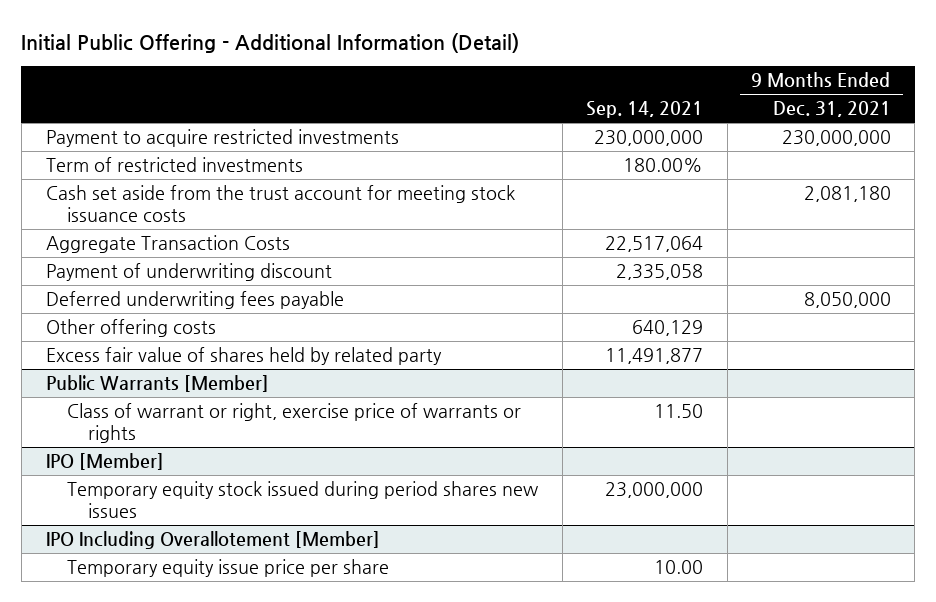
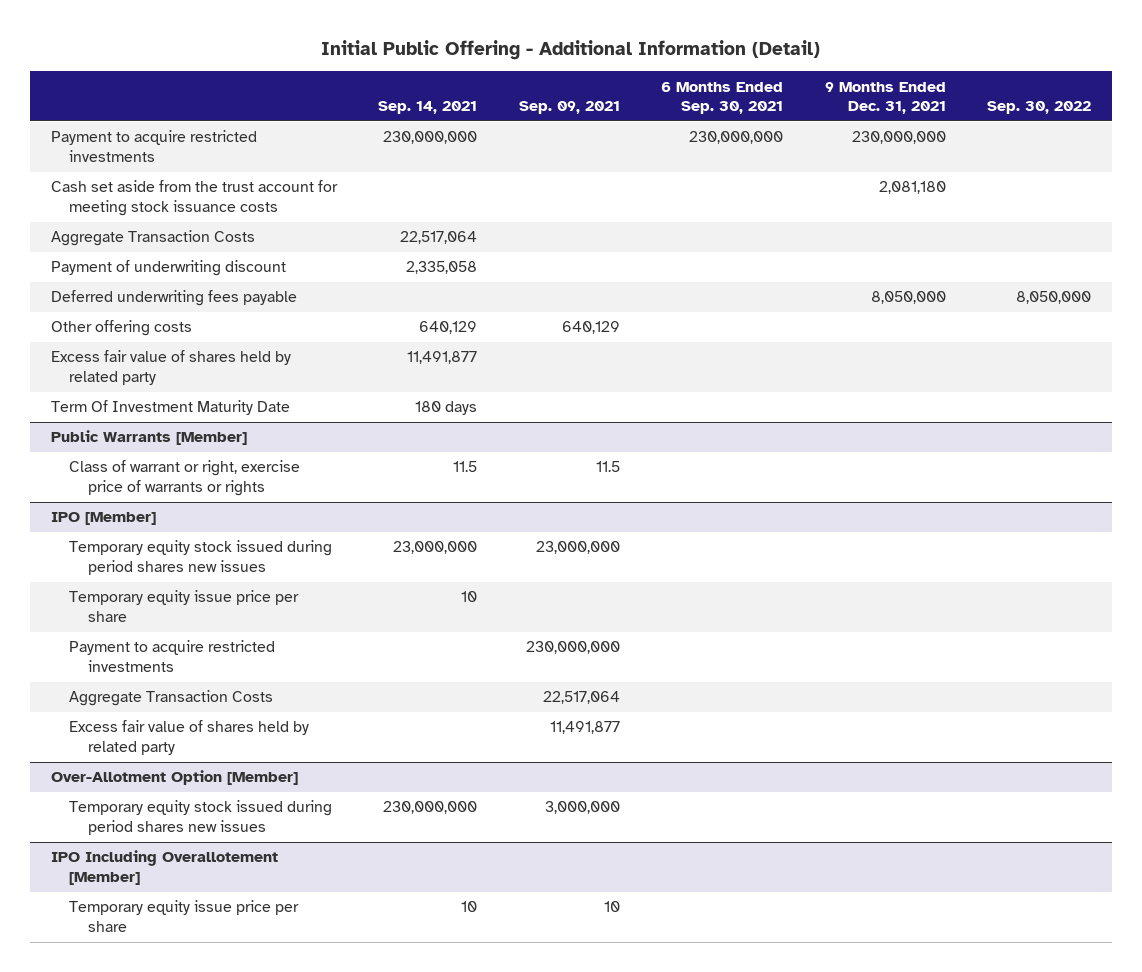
- | Sep. 14, 2021 | 9 Months Ended Dec. 31, 2021
+ | Sep. 14, 2021 | Sep. 09, 2021 | 6 Months Ended Sep. 30, 2021 | 9 Months Ended Dec. 31, 2021 | Sep. 30, 2022
- Term of restricted investments | 180.00% |
+ Term Of Investment Maturity Date | 180 days | | | |
@ Public Warrants [Member]
- Class of warrant or right, exercise price of warrants or rights | 11.50 |
+ Class of warrant or right, exercise price of warrants or rights | 11.5 | 11.5 | | |
@ IPO [Member]
+ Temporary equity issue price per share | 10 | | | |
+ Payment to acquire restricted investments | | 230,000,000 | | |
+ Aggregate Transaction Costs | | 22,517,064 | | |
+ Excess fair value of shares held by related party | | 11,491,877 | | |
+ Over-Allotment Option [Member]
+ Temporary equity stock issued during period shares new issues | 230,000,000 | 3,000,000 | | |
@ IPO Including Overallotement [Member]
- Temporary equity issue price per share | 10.00 |
+ Temporary equity issue price per share | 10 | 10 | | |

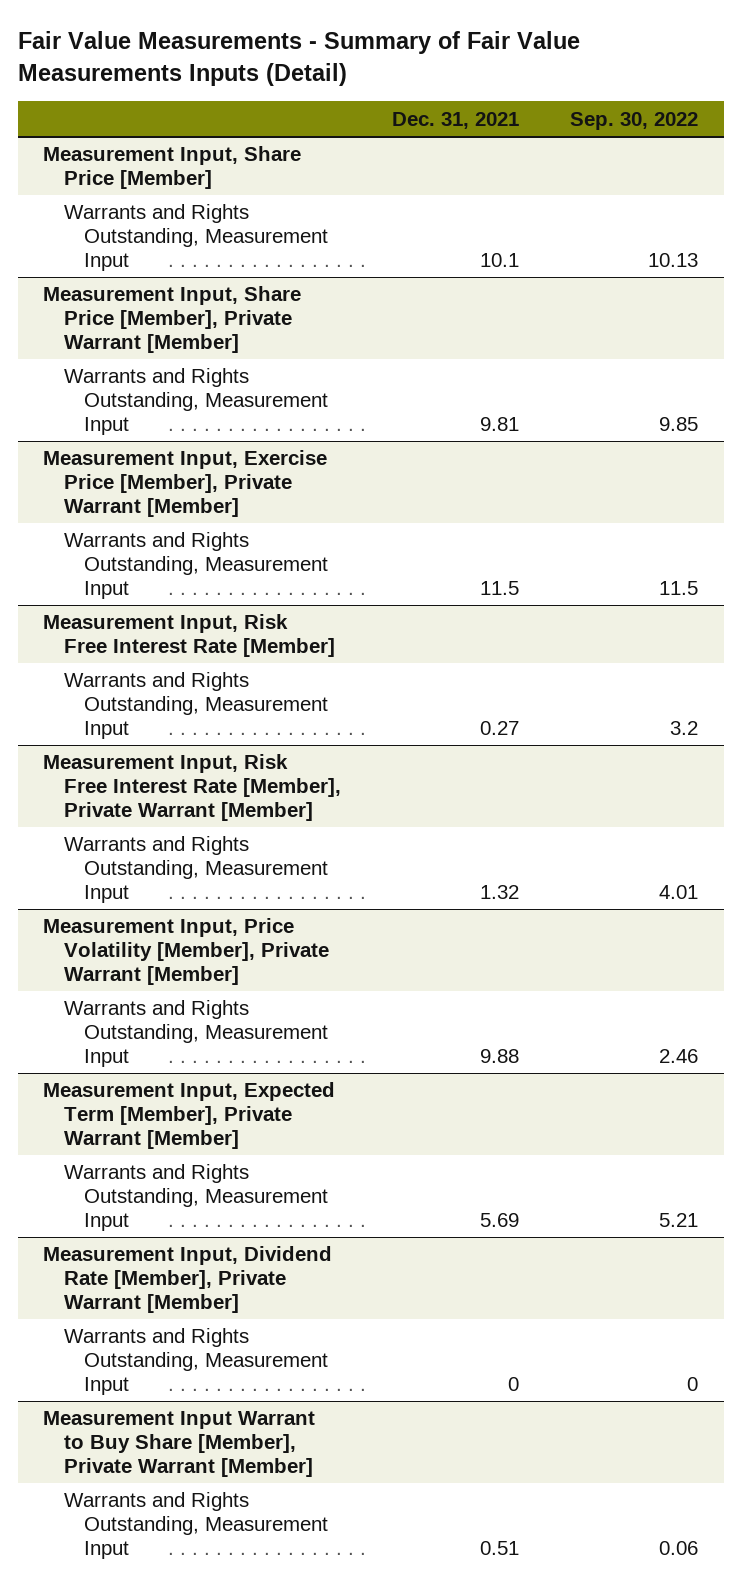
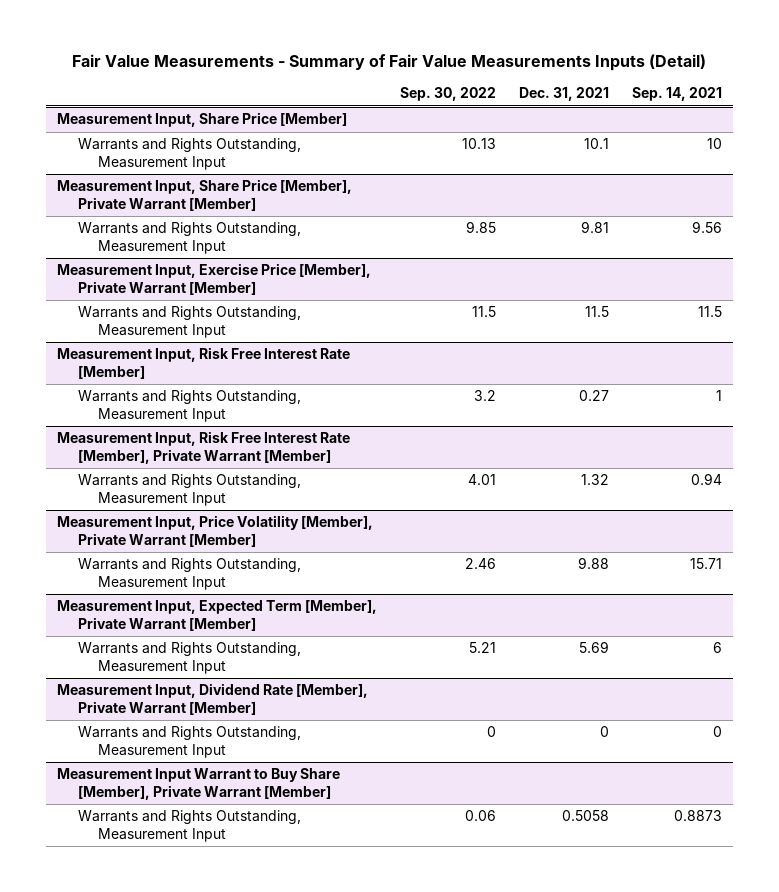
- | Dec. 31, 2021 | Sep. 30, 2022
+ | Sep. 30, 2022 | Dec. 31, 2021 | Sep. 14, 2021
@ Measurement Input Warrant to Buy Share [Member], Private Warrant [Member]
- Warrants and Rights Outstanding, Measurement Input | 0.51 | 0.06
+ Warrants and Rights Outstanding, Measurement Input | 0.06 | 0.5058 | 0.8873

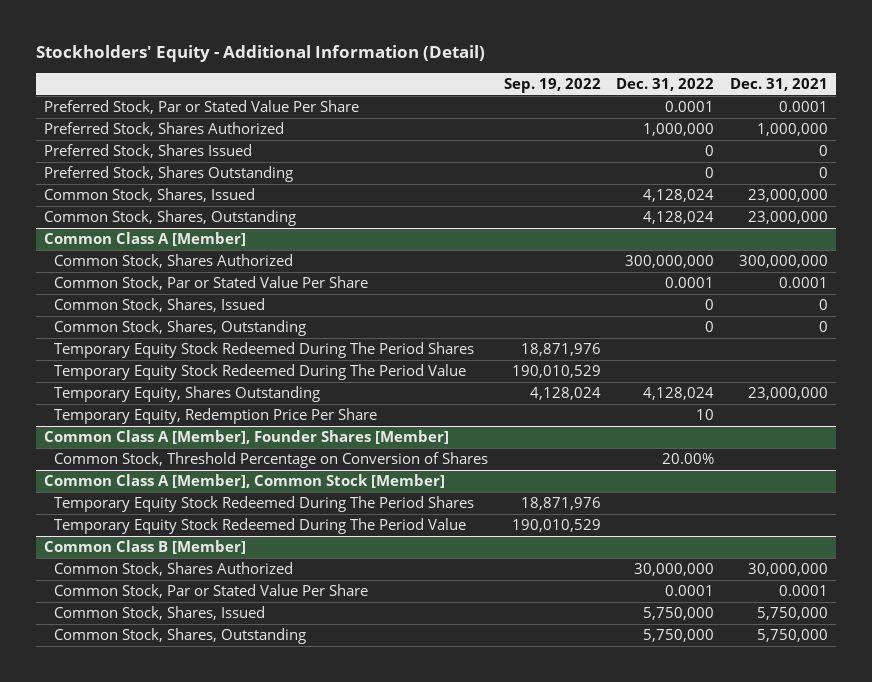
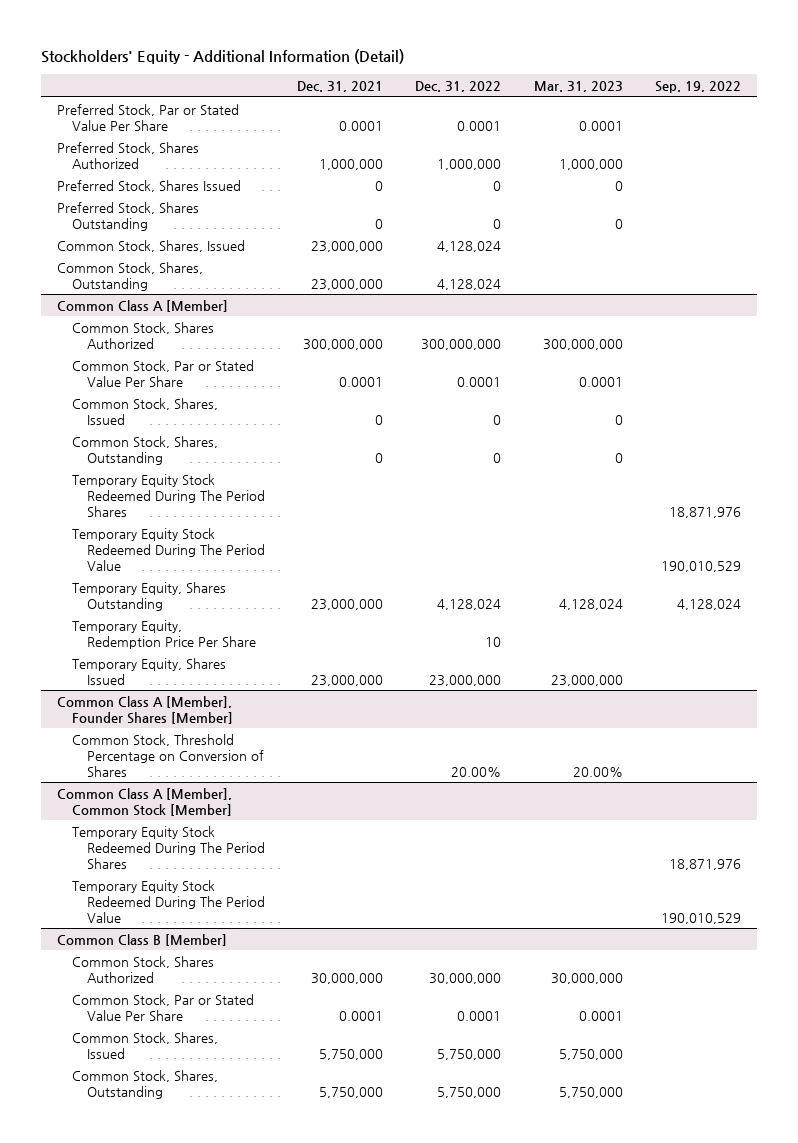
- | Sep. 19, 2022 | Dec. 31, 2022 | Dec. 31, 2021
+ | Dec. 31, 2021 | Dec. 31, 2022 | Mar. 31, 2023 | Sep. 19, 2022
@ Common Class A [Member]
+ Temporary Equity, Shares Issued | 23,000,000 | 23,000,000 | 23,000,000 |

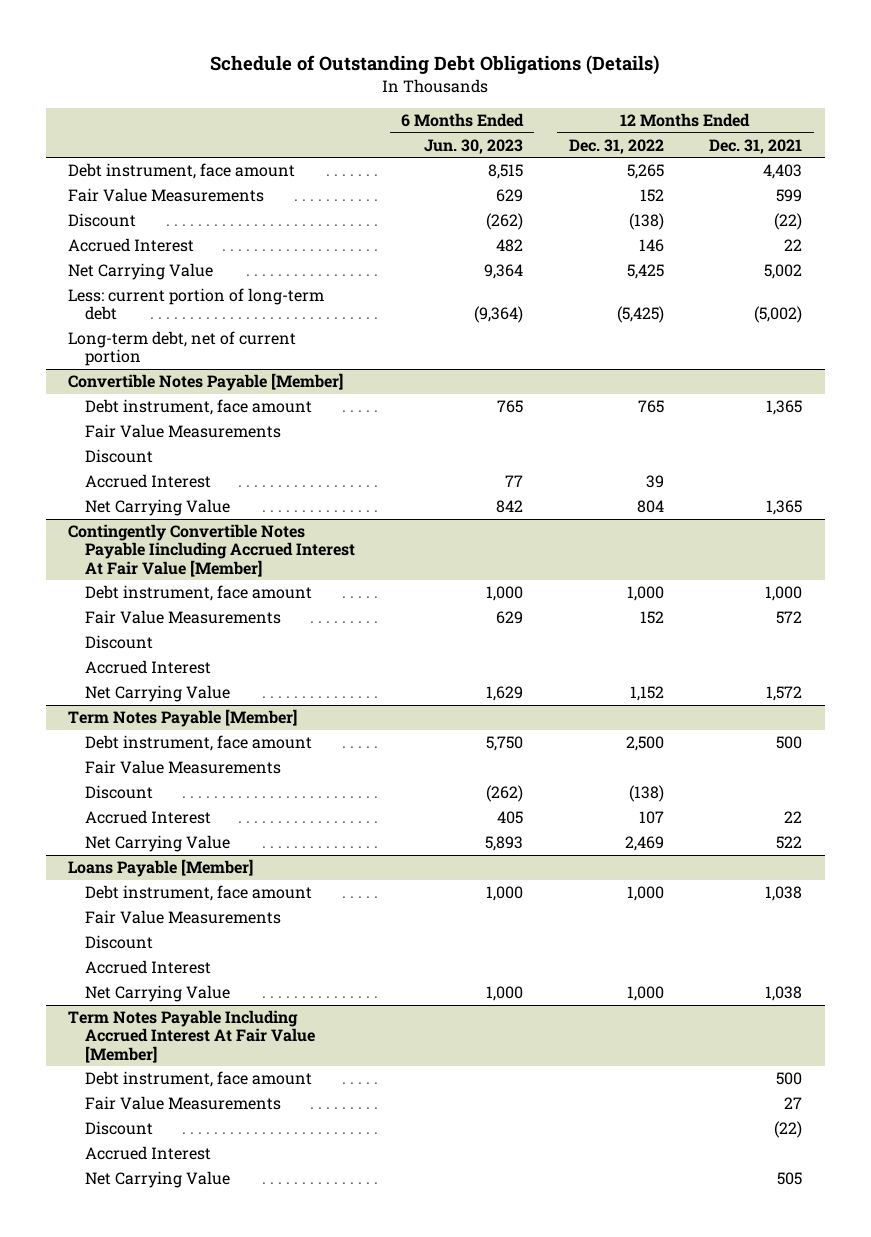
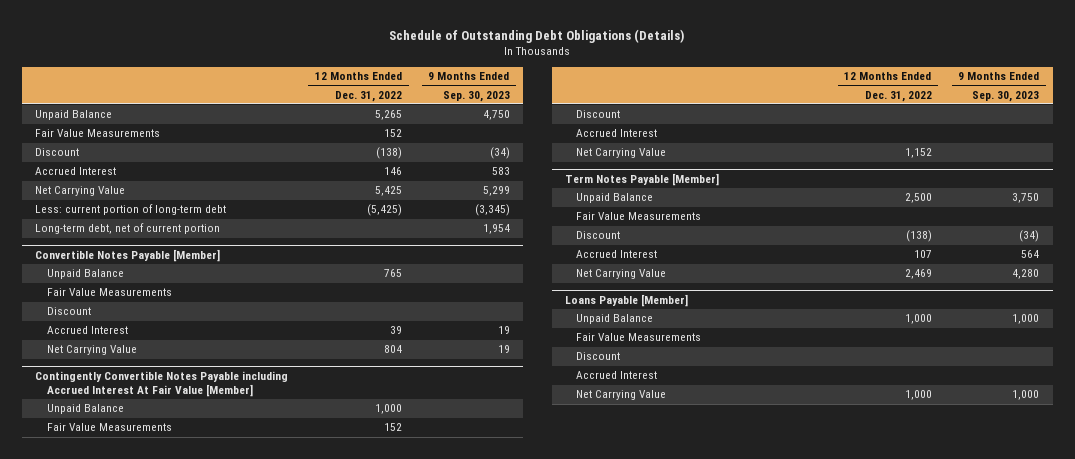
- | 6 Months Ended Jun. 30, 2023 | 12 Months Ended Dec. 31, 2022 | 12 Months Ended Dec. 31, 2021
+ | 12 Months Ended Dec. 31, 2022 | 9 Months Ended Sep. 30, 2023
- Debt instrument, face amount | 8,515 | 5,265 | 4,403
+ Unpaid Balance | 5,265 | 4,750
@ Convertible Notes Payable [Member]
- Debt instrument, face amount | 765 | 765 | 1,365
+ Unpaid Balance | 765 |
- Contingently Convertible Notes Payable Iincluding Accrued Interest At Fair Value [Member]
- Debt instrument, face amount | 1,000 | 1,000 | 1,000
+ Contingently Convertible Notes Payable including Accrued Interest At Fair Value [Member]
+ Unpaid Balance | 1,000 |
@ Term Notes Payable [Member]
- Debt instrument, face amount | 5,750 | 2,500 | 500
+ Unpaid Balance | 2,500 | 3,750
@ Loans Payable [Member]
- Debt instrument, face amount | 1,000 | 1,000 | 1,038
+ Unpaid Balance | 1,000 | 1,000
- Term Notes Payable Including Accrued Interest At Fair Value [Member]
- Debt instrument, face amount | | | 500
- Fair Value Measurements | | | 27
- Discount | | | (22)
- Accrued Interest
- Net Carrying Value | | | 505

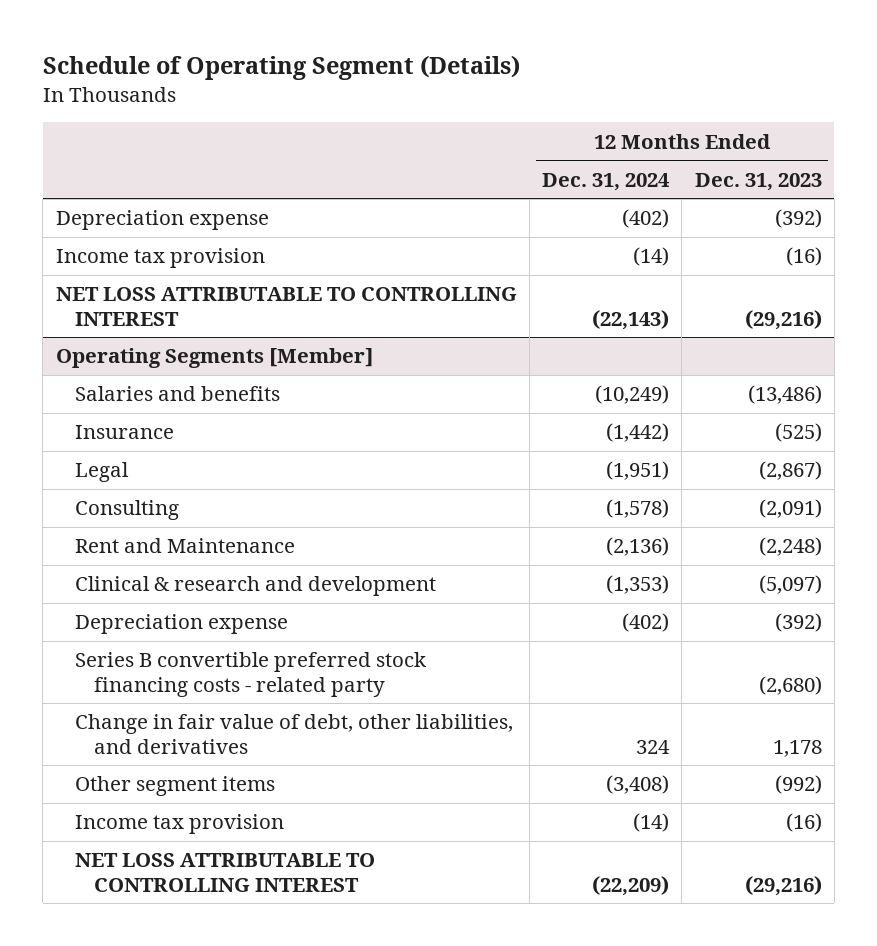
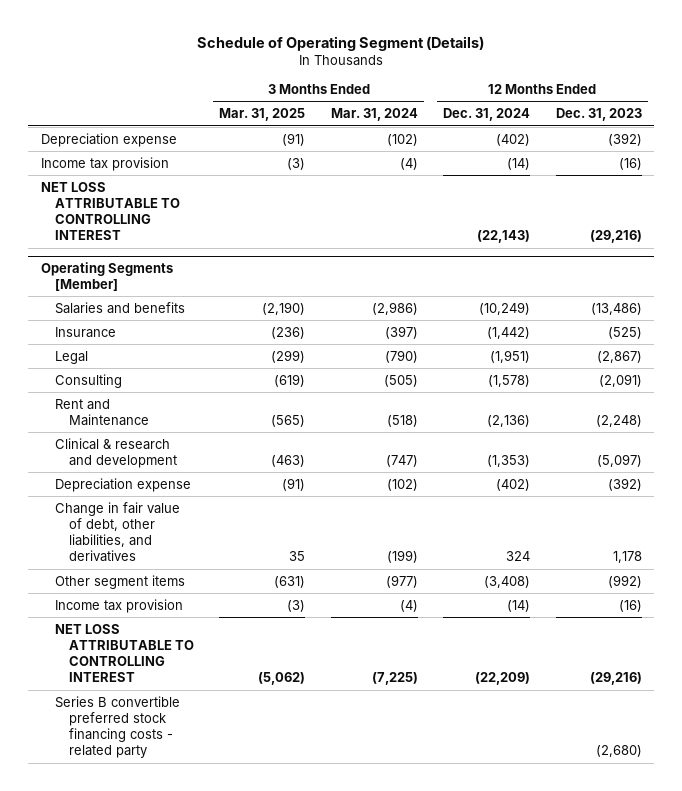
- | 12 Months Ended Dec. 31, 2024 | 12 Months Ended Dec. 31, 2023
+ | 3 Months Ended Mar. 31, 2025 | 3 Months Ended Mar. 31, 2024 | 12 Months Ended Dec. 31, 2024 | 12 Months Ended Dec. 31, 2023
@ Operating Segments [Member]
moved down: Series B convertible preferred stock financing costs - related party | | | | (2,680)

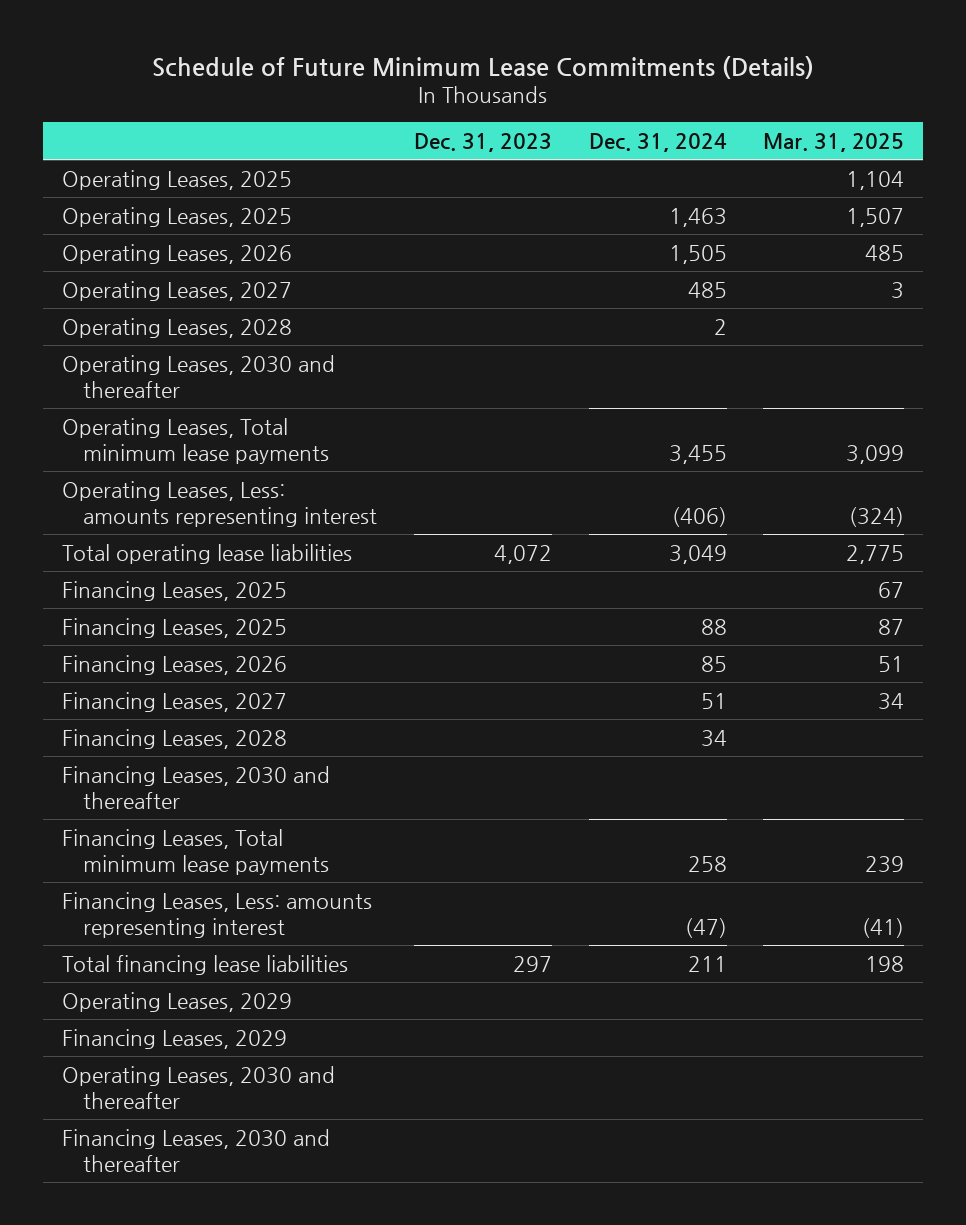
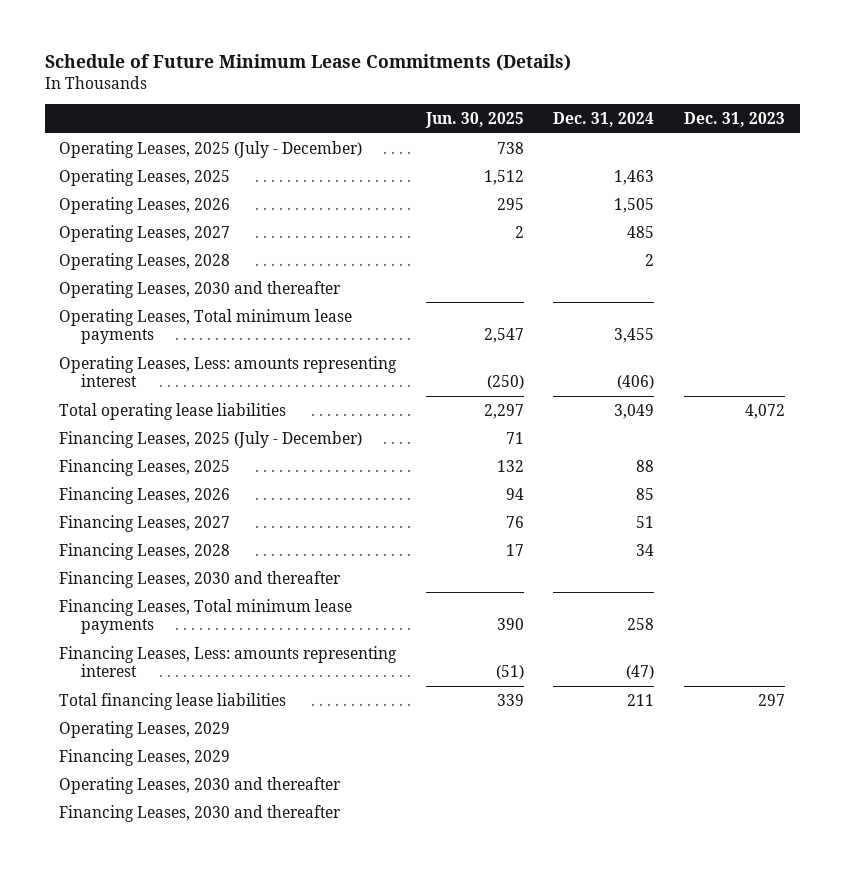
- | Dec. 31, 2023 | Dec. 31, 2024 | Mar. 31, 2025
+ | Jun. 30, 2025 | Dec. 31, 2024 | Dec. 31, 2023
- Operating Leases, 2025 | | | 1,104
+ Operating Leases, 2025 (July - December) | 738 | |
- Financing Leases, 2025 | | | 67
+ Financing Leases, 2025 (July - December) | 71 | |

